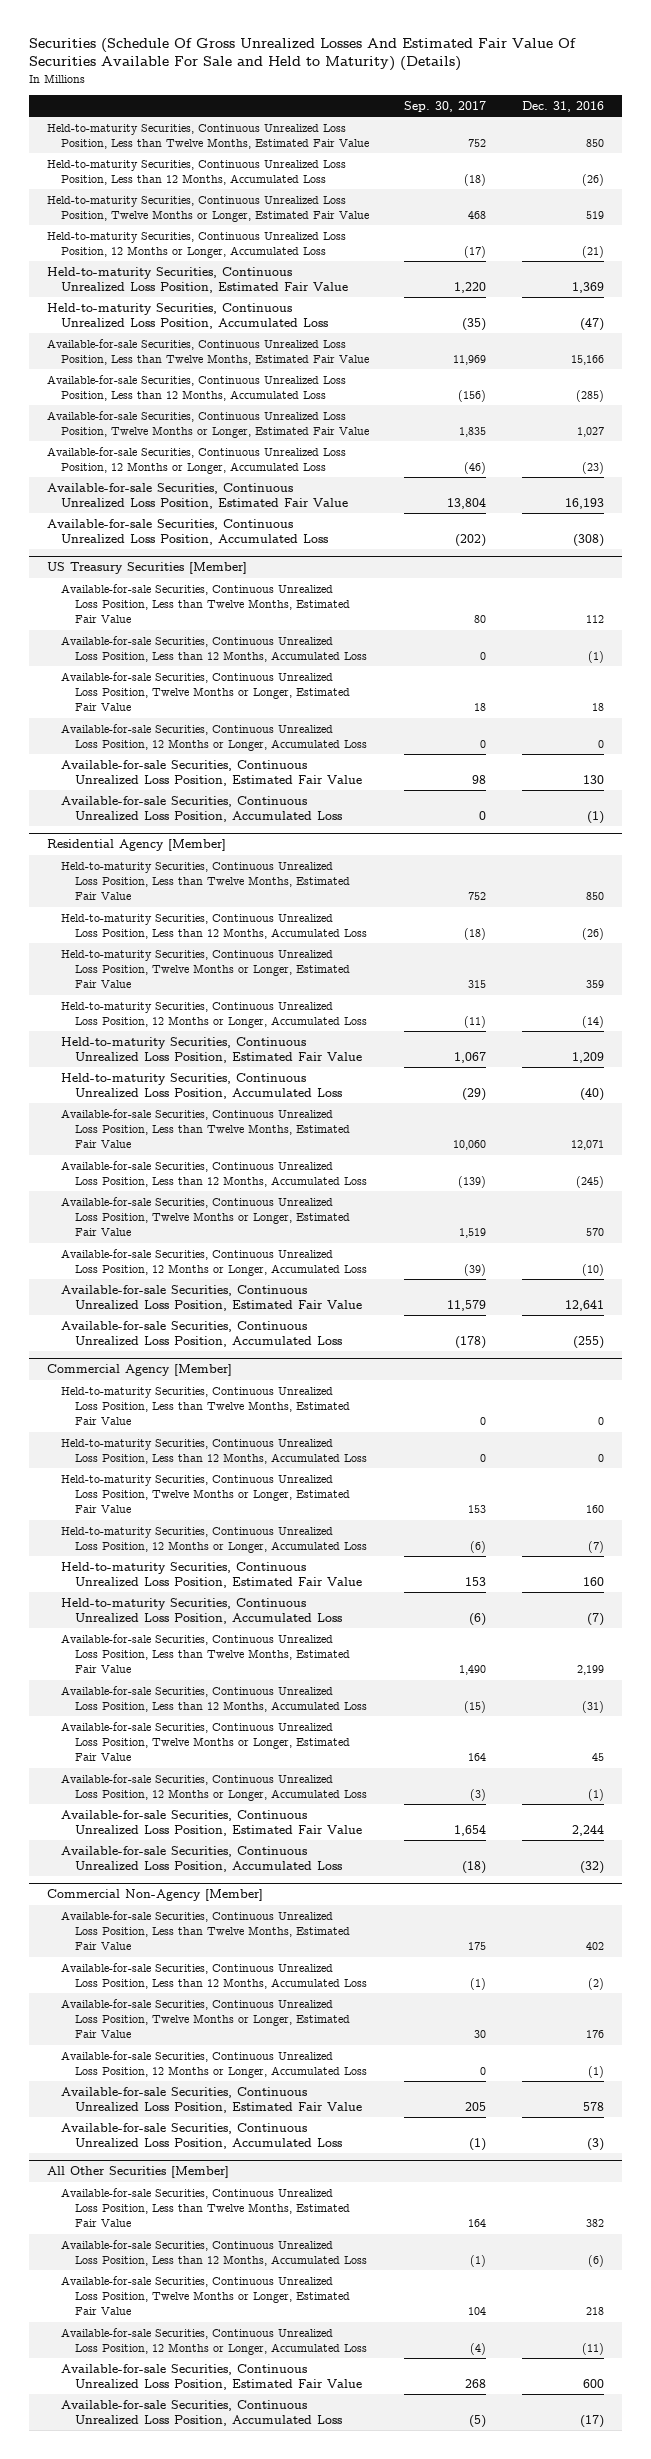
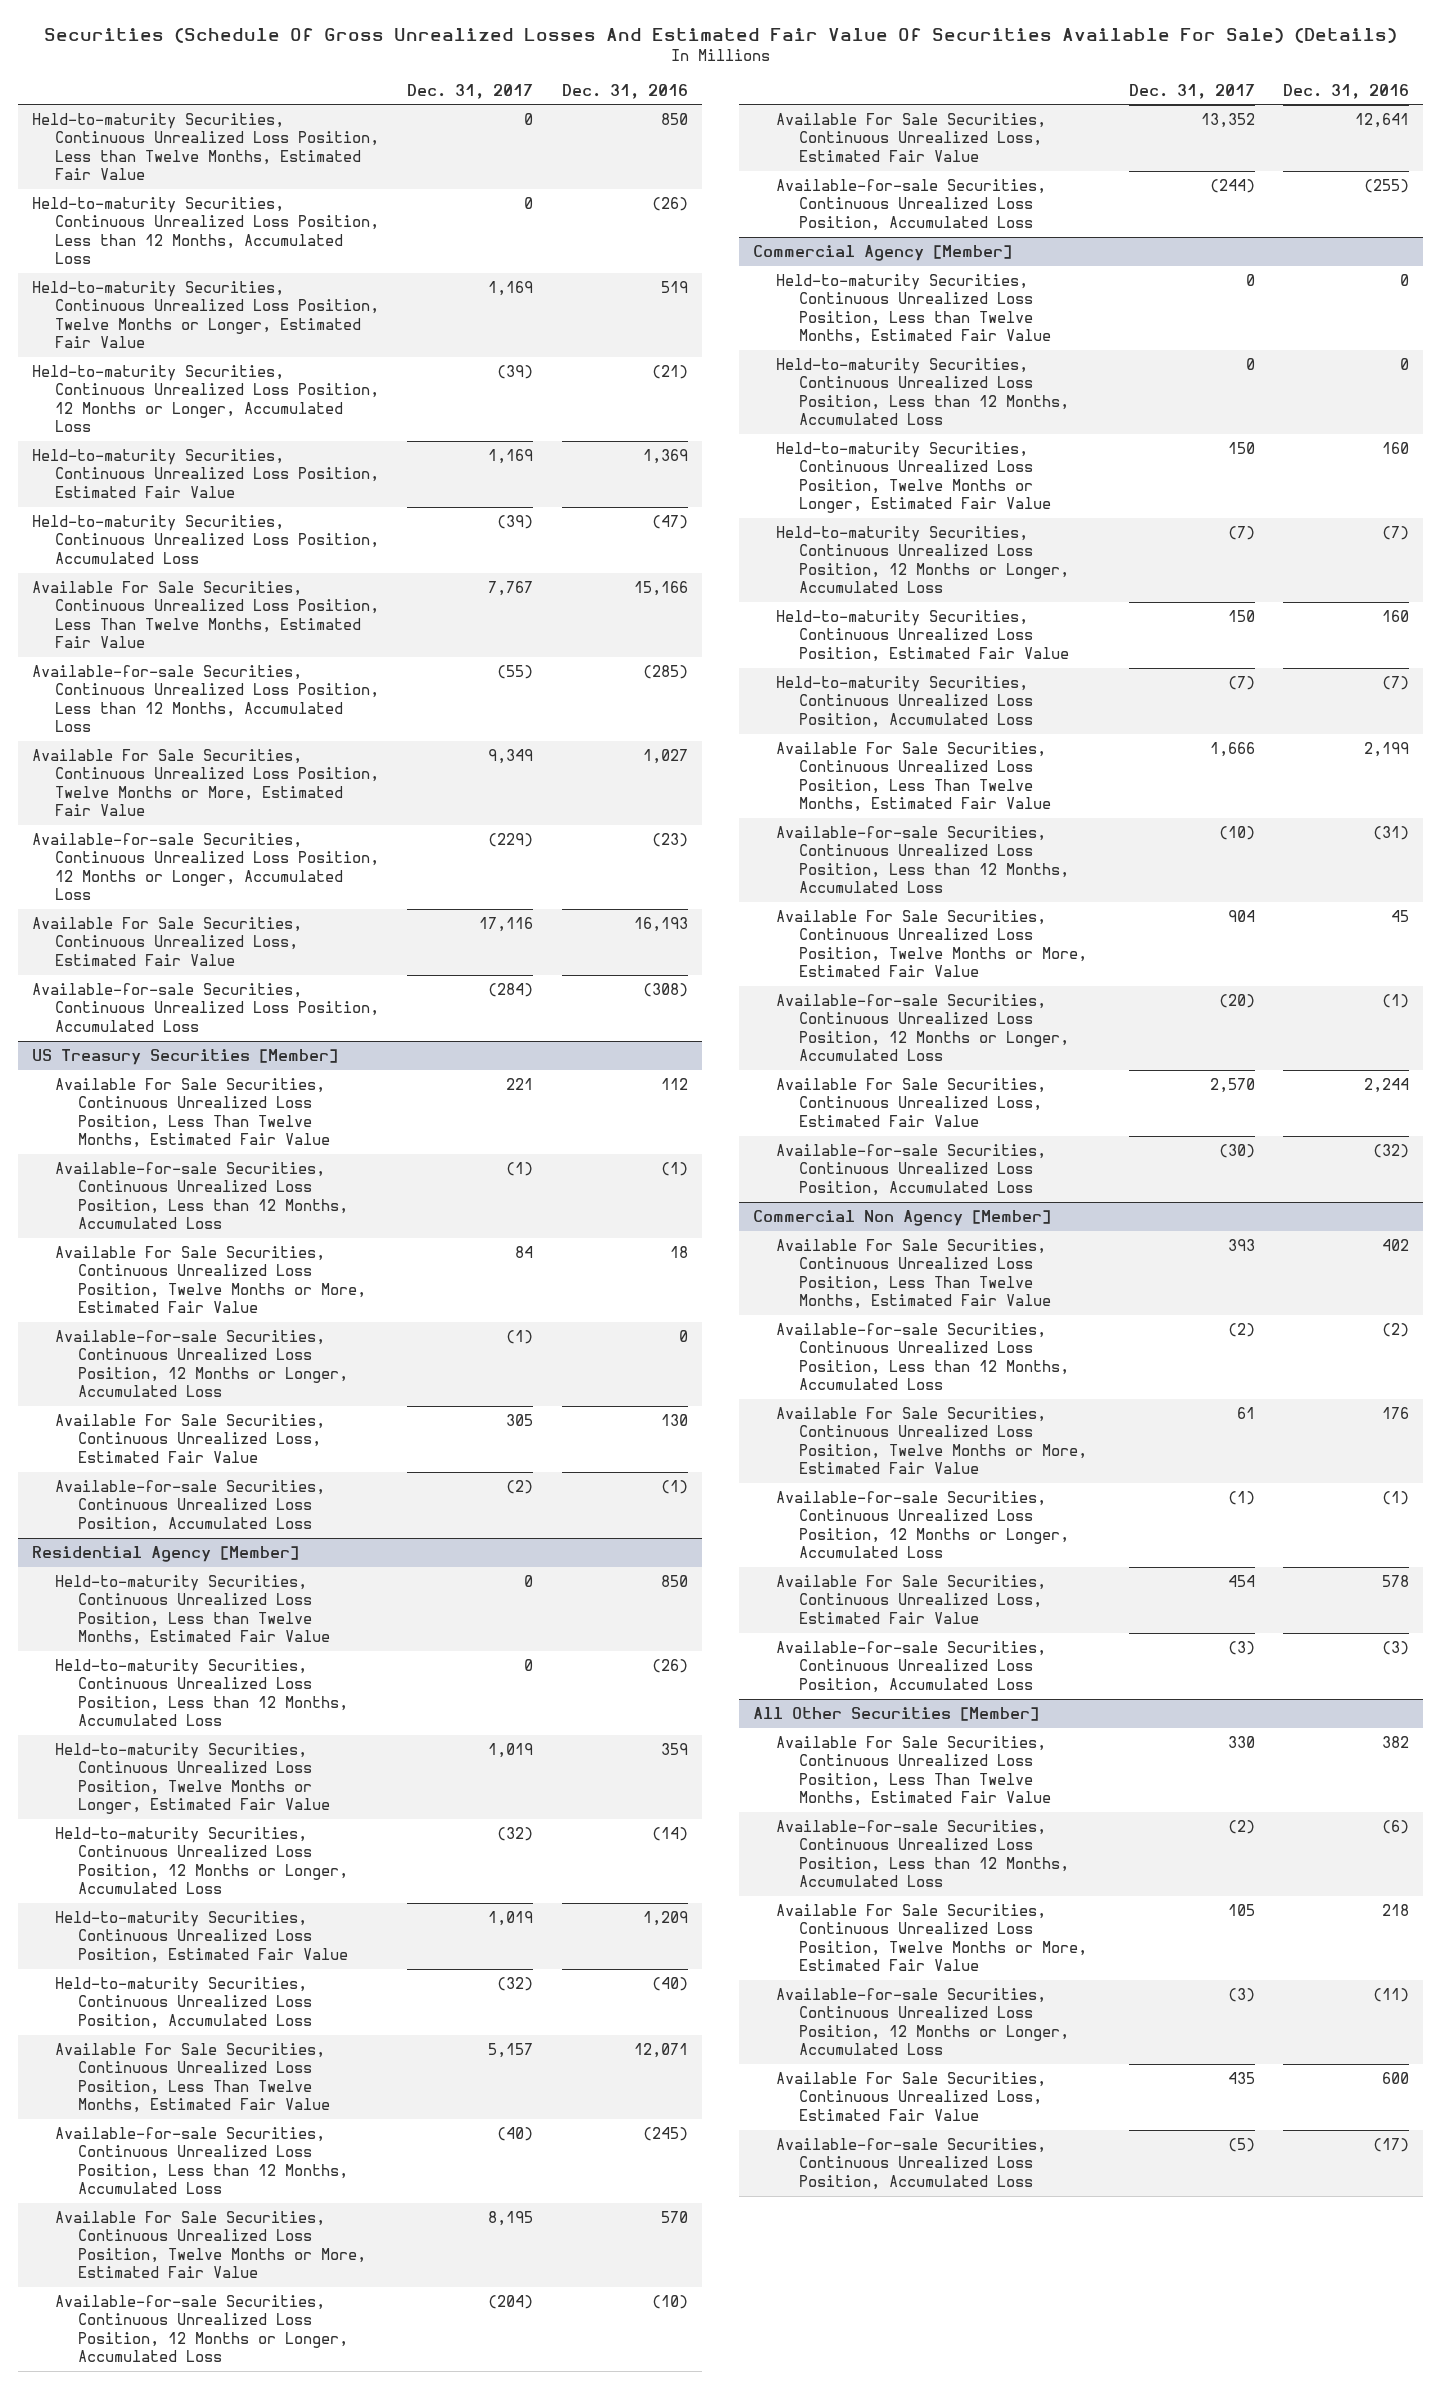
- Securities (Schedule Of Gross Unrealized Losses And Estimated Fair Value Of Securities Available For Sale and Held to Maturity) (Details)
+ Securities (Schedule Of Gross Unrealized Losses And Estimated Fair Value Of Securities Available For Sale) (Details)
- | Sep. 30, 2017 | Dec. 31, 2016
+ | Dec. 31, 2017 | Dec. 31, 2016
- Available-for-sale Securities, Continuous Unrealized Loss Position, Less than Twelve Months, Estimated Fair Value | 11,969 | 15,166
+ Available For Sale Securities, Continuous Unrealized Loss Position, Less Than Twelve Months, Estimated Fair Value | 7,767 | 15,166
- Available-for-sale Securities, Continuous Unrealized Loss Position, Twelve Months or Longer, Estimated Fair Value | 1,835 | 1,027
+ Available For Sale Securities, Continuous Unrealized Loss Position, Twelve Months or More, Estimated Fair Value | 9,349 | 1,027
- Available-for-sale Securities, Continuous Unrealized Loss Position, Estimated Fair Value | 13,804 | 16,193
+ Available For Sale Securities, Continuous Unrealized Loss, Estimated Fair Value | 17,116 | 16,193
@ US Treasury Securities [Member]
- Available-for-sale Securities, Continuous Unrealized Loss Position, Less than Twelve Months, Estimated Fair Value | 80 | 112
+ Available For Sale Securities, Continuous Unrealized Loss Position, Less Than Twelve Months, Estimated Fair Value | 221 | 112
- Available-for-sale Securities, Continuous Unrealized Loss Position, Twelve Months or Longer, Estimated Fair Value | 18 | 18
+ Available For Sale Securities, Continuous Unrealized Loss Position, Twelve Months or More, Estimated Fair Value | 84 | 18
- Available-for-sale Securities, Continuous Unrealized Loss Position, Estimated Fair Value | 98 | 130
+ Available For Sale Securities, Continuous Unrealized Loss, Estimated Fair Value | 305 | 130
@ Residential Agency [Member]
- Available-for-sale Securities, Continuous Unrealized Loss Position, Less than Twelve Months, Estimated Fair Value | 10,060 | 12,071
+ Available For Sale Securities, Continuous Unrealized Loss Position, Less Than Twelve Months, Estimated Fair Value | 5,157 | 12,071
- Available-for-sale Securities, Continuous Unrealized Loss Position, Twelve Months or Longer, Estimated Fair Value | 1,519 | 570
+ Available For Sale Securities, Continuous Unrealized Loss Position, Twelve Months or More, Estimated Fair Value | 8,195 | 570
- Available-for-sale Securities, Continuous Unrealized Loss Position, Estimated Fair Value | 11,579 | 12,641
+ Available For Sale Securities, Continuous Unrealized Loss, Estimated Fair Value | 13,352 | 12,641
@ Commercial Agency [Member]
- Available-for-sale Securities, Continuous Unrealized Loss Position, Less than Twelve Months, Estimated Fair Value | 1,490 | 2,199
+ Available For Sale Securities, Continuous Unrealized Loss Position, Less Than Twelve Months, Estimated Fair Value | 1,666 | 2,199
- Available-for-sale Securities, Continuous Unrealized Loss Position, Twelve Months or Longer, Estimated Fair Value | 164 | 45
+ Available For Sale Securities, Continuous Unrealized Loss Position, Twelve Months or More, Estimated Fair Value | 904 | 45
- Available-for-sale Securities, Continuous Unrealized Loss Position, Estimated Fair Value | 1,654 | 2,244
+ Available For Sale Securities, Continuous Unrealized Loss, Estimated Fair Value | 2,570 | 2,244
- Commercial Non-Agency [Member]
- Available-for-sale Securities, Continuous Unrealized Loss Position, Less than Twelve Months, Estimated Fair Value | 175 | 402
+ Commercial Non Agency [Member]
+ Available For Sale Securities, Continuous Unrealized Loss Position, Less Than Twelve Months, Estimated Fair Value | 393 | 402
- Available-for-sale Securities, Continuous Unrealized Loss Position, Twelve Months or Longer, Estimated Fair Value | 30 | 176
+ Available For Sale Securities, Continuous Unrealized Loss Position, Twelve Months or More, Estimated Fair Value | 61 | 176
- Available-for-sale Securities, Continuous Unrealized Loss Position, Estimated Fair Value | 205 | 578
+ Available For Sale Securities, Continuous Unrealized Loss, Estimated Fair Value | 454 | 578
@ All Other Securities [Member]
- Available-for-sale Securities, Continuous Unrealized Loss Position, Less than Twelve Months, Estimated Fair Value | 164 | 382
+ Available For Sale Securities, Continuous Unrealized Loss Position, Less Than Twelve Months, Estimated Fair Value | 330 | 382
- Available-for-sale Securities, Continuous Unrealized Loss Position, Twelve Months or Longer, Estimated Fair Value | 104 | 218
+ Available For Sale Securities, Continuous Unrealized Loss Position, Twelve Months or More, Estimated Fair Value | 105 | 218
- Available-for-sale Securities, Continuous Unrealized Loss Position, Estimated Fair Value | 268 | 600
+ Available For Sale Securities, Continuous Unrealized Loss, Estimated Fair Value | 435 | 600

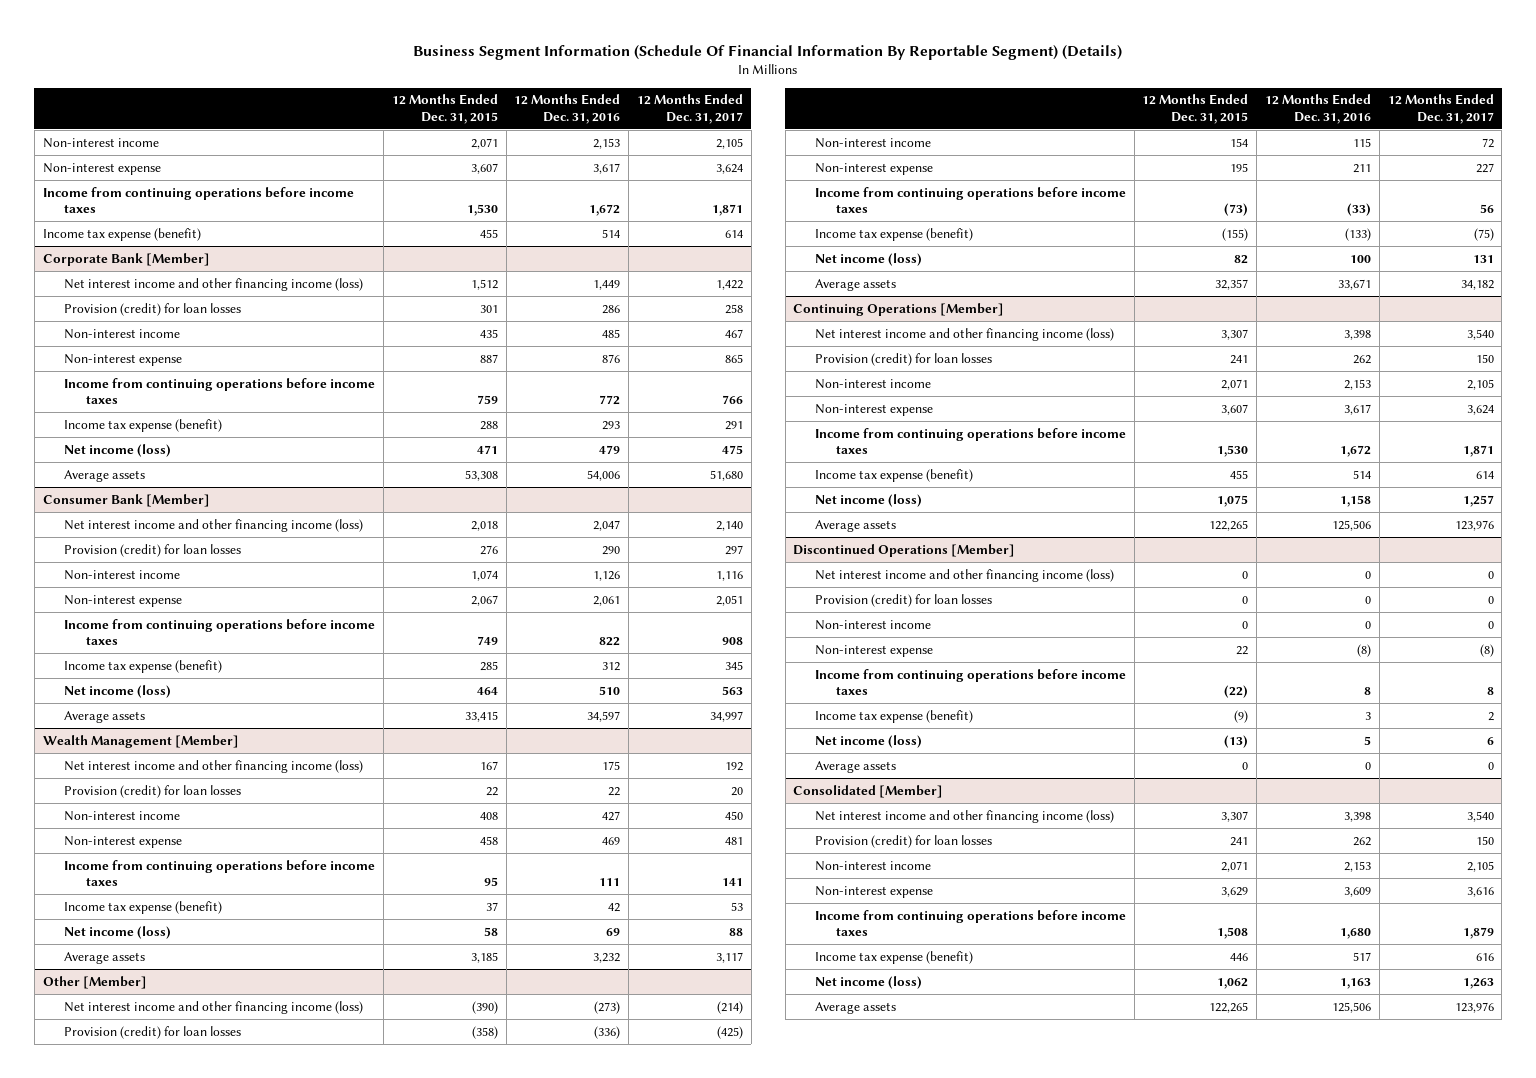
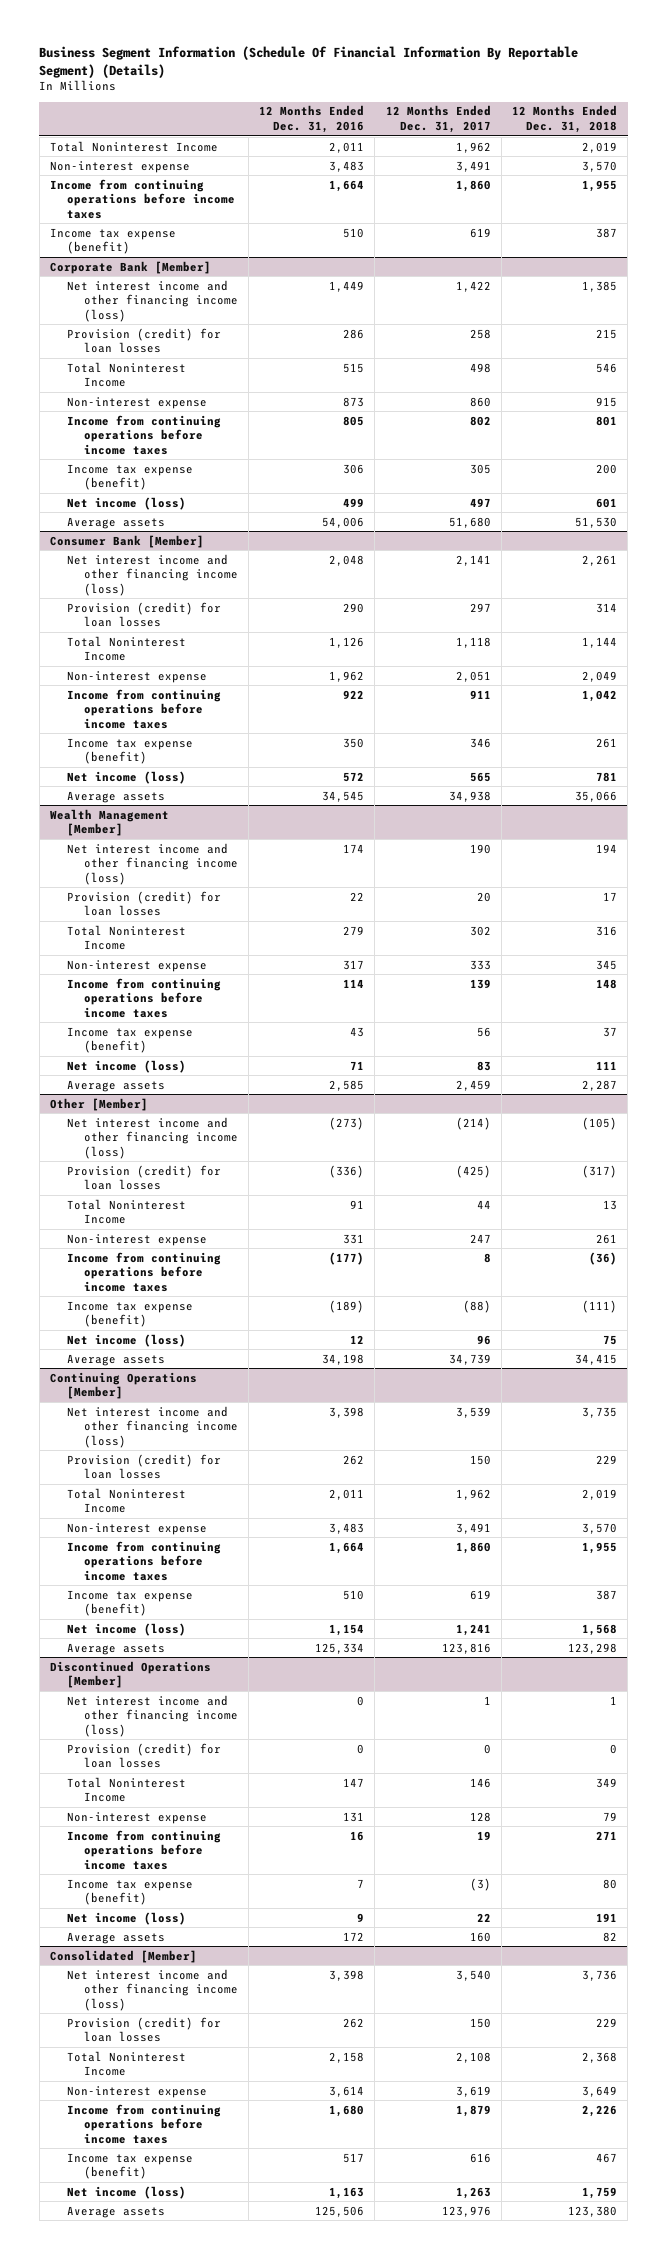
- | 12 Months Ended Dec. 31, 2015 | 12 Months Ended Dec. 31, 2016 | 12 Months Ended Dec. 31, 2017
+ | 12 Months Ended Dec. 31, 2016 | 12 Months Ended Dec. 31, 2017 | 12 Months Ended Dec. 31, 2018
- Non-interest income | 2,071 | 2,153 | 2,105
- Non-interest expense | 3,607 | 3,617 | 3,624
- Income from continuing operations before income taxes | 1,530 | 1,672 | 1,871
- Income tax expense (benefit) | 455 | 514 | 614
+ Total Noninterest Income | 2,011 | 1,962 | 2,019
+ Non-interest expense | 3,483 | 3,491 | 3,570
+ Income from continuing operations before income taxes | 1,664 | 1,860 | 1,955
+ Income tax expense (benefit) | 510 | 619 | 387
@ Corporate Bank [Member]
- Non-interest income | 435 | 485 | 467
- Non-interest expense | 887 | 876 | 865
- Income from continuing operations before income taxes | 759 | 772 | 766
- Income tax expense (benefit) | 288 | 293 | 291
- Net income (loss) | 471 | 479 | 475
+ Total Noninterest Income | 515 | 498 | 546
+ Non-interest expense | 873 | 860 | 915
+ Income from continuing operations before income taxes | 805 | 802 | 801
+ Income tax expense (benefit) | 306 | 305 | 200
+ Net income (loss) | 499 | 497 | 601
@ Consumer Bank [Member]
- Net interest income and other financing income (loss) | 2,018 | 2,047 | 2,140
+ Net interest income and other financing income (loss) | 2,048 | 2,141 | 2,261
- Non-interest income | 1,074 | 1,126 | 1,116
- Non-interest expense | 2,067 | 2,061 | 2,051
- Income from continuing operations before income taxes | 749 | 822 | 908
- Income tax expense (benefit) | 285 | 312 | 345
- Net income (loss) | 464 | 510 | 563
- Average assets | 33,415 | 34,597 | 34,997
+ Total Noninterest Income | 1,126 | 1,118 | 1,144
+ Non-interest expense | 1,962 | 2,051 | 2,049
+ Income from continuing operations before income taxes | 922 | 911 | 1,042
+ Income tax expense (benefit) | 350 | 346 | 261
+ Net income (loss) | 572 | 565 | 781
+ Average assets | 34,545 | 34,938 | 35,066
@ Wealth Management [Member]
- Net interest income and other financing income (loss) | 167 | 175 | 192
+ Net interest income and other financing income (loss) | 174 | 190 | 194
- Non-interest income | 408 | 427 | 450
- Non-interest expense | 458 | 469 | 481
- Income from continuing operations before income taxes | 95 | 111 | 141
- Income tax expense (benefit) | 37 | 42 | 53
- Net income (loss) | 58 | 69 | 88
- Average assets | 3,185 | 3,232 | 3,117
+ Total Noninterest Income | 279 | 302 | 316
+ Non-interest expense | 317 | 333 | 345
+ Income from continuing operations before income taxes | 114 | 139 | 148
+ Income tax expense (benefit) | 43 | 56 | 37
+ Net income (loss) | 71 | 83 | 111
+ Average assets | 2,585 | 2,459 | 2,287
@ Other [Member]
- Non-interest income | 154 | 115 | 72
- Non-interest expense | 195 | 211 | 227
- Income from continuing operations before income taxes | (73) | (33) | 56
- Income tax expense (benefit) | (155) | (133) | (75)
- Net income (loss) | 82 | 100 | 131
- Average assets | 32,357 | 33,671 | 34,182
+ Total Noninterest Income | 91 | 44 | 13
+ Non-interest expense | 331 | 247 | 261
+ Income from continuing operations before income taxes | (177) | 8 | (36)
+ Income tax expense (benefit) | (189) | (88) | (111)
+ Net income (loss) | 12 | 96 | 75
+ Average assets | 34,198 | 34,739 | 34,415
@ Continuing Operations [Member]
- Net interest income and other financing income (loss) | 3,307 | 3,398 | 3,540
+ Net interest income and other financing income (loss) | 3,398 | 3,539 | 3,735
- Non-interest income | 2,071 | 2,153 | 2,105
- Non-interest expense | 3,607 | 3,617 | 3,624
- Income from continuing operations before income taxes | 1,530 | 1,672 | 1,871
- Income tax expense (benefit) | 455 | 514 | 614
- Net income (loss) | 1,075 | 1,158 | 1,257
- Average assets | 122,265 | 125,506 | 123,976
+ Total Noninterest Income | 2,011 | 1,962 | 2,019
+ Non-interest expense | 3,483 | 3,491 | 3,570
+ Income from continuing operations before income taxes | 1,664 | 1,860 | 1,955
+ Income tax expense (benefit) | 510 | 619 | 387
+ Net income (loss) | 1,154 | 1,241 | 1,568
+ Average assets | 125,334 | 123,816 | 123,298
@ Discontinued Operations [Member]
- Net interest income and other financing income (loss) | 0 | 0 | 0
+ Net interest income and other financing income (loss) | 0 | 1 | 1
- Non-interest income | 0 | 0 | 0
- Non-interest expense | 22 | (8) | (8)
- Income from continuing operations before income taxes | (22) | 8 | 8
- Income tax expense (benefit) | (9) | 3 | 2
- Net income (loss) | (13) | 5 | 6
- Average assets | 0 | 0 | 0
+ Total Noninterest Income | 147 | 146 | 349
+ Non-interest expense | 131 | 128 | 79
+ Income from continuing operations before income taxes | 16 | 19 | 271
+ Income tax expense (benefit) | 7 | (3) | 80
+ Net income (loss) | 9 | 22 | 191
+ Average assets | 172 | 160 | 82
@ Consolidated [Member]
- Non-interest income | 2,071 | 2,153 | 2,105
- Non-interest expense | 3,629 | 3,609 | 3,616
+ Total Noninterest Income | 2,158 | 2,108 | 2,368
+ Non-interest expense | 3,614 | 3,619 | 3,649

